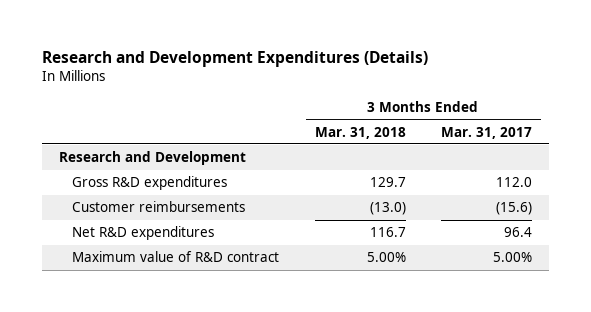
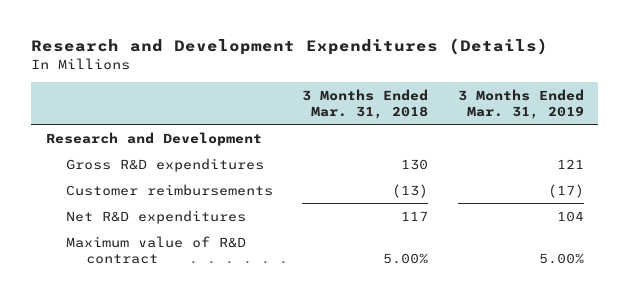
- | 3 Months Ended Mar. 31, 2018 | 3 Months Ended Mar. 31, 2017
+ | 3 Months Ended Mar. 31, 2018 | 3 Months Ended Mar. 31, 2019
- Gross R&D expenditures | 129.7 | 112.0
- Customer reimbursements | (13.0) | (15.6)
- Net R&D expenditures | 116.7 | 96.4
+ Gross R&D expenditures | 130 | 121
+ Customer reimbursements | (13) | (17)
+ Net R&D expenditures | 117 | 104

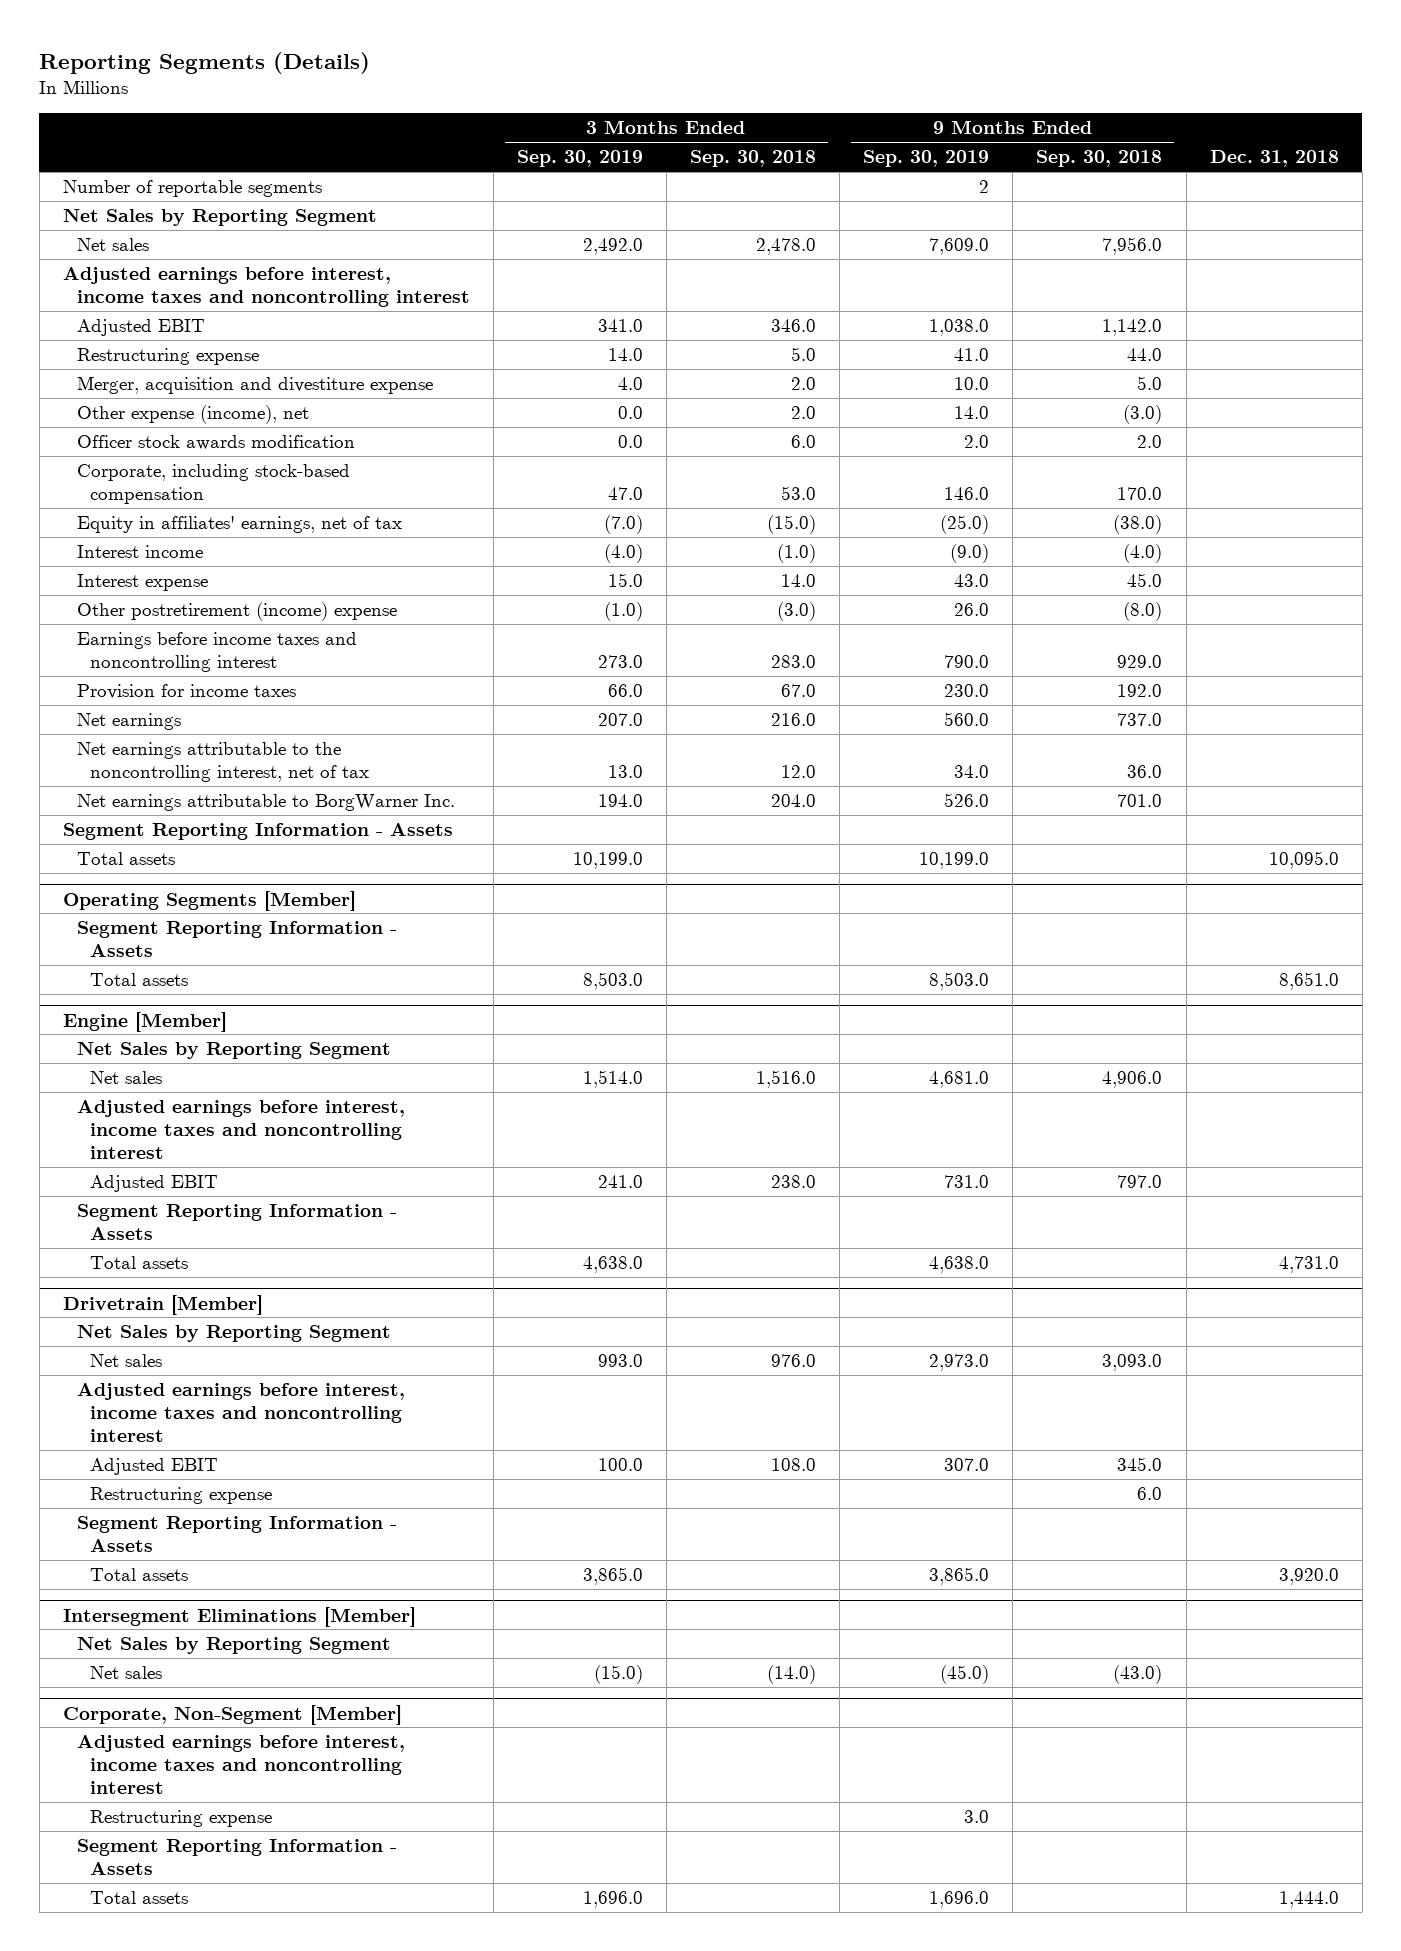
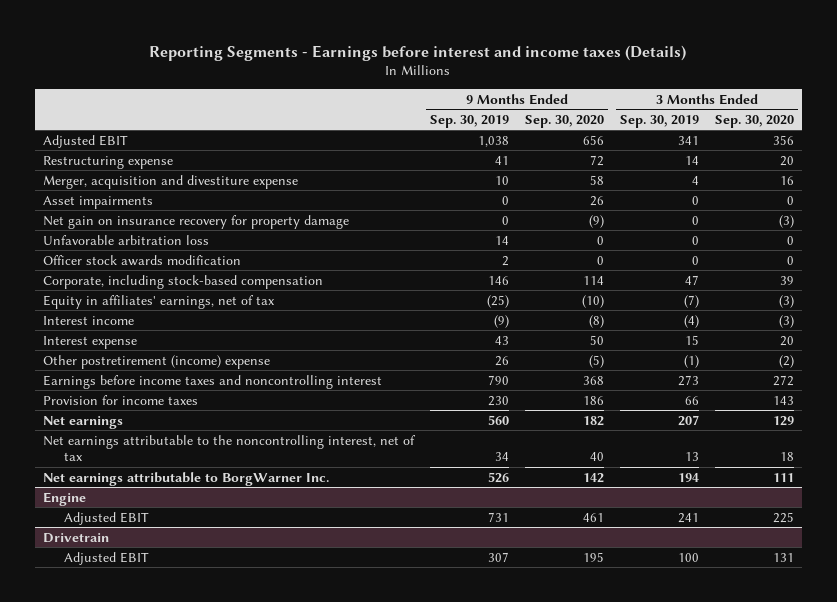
- Reporting Segments (Details)
+ Reporting Segments - Earnings before interest and income taxes (Details)
- | 3 Months Ended Sep. 30, 2019 | 3 Months Ended Sep. 30, 2018 | 9 Months Ended Sep. 30, 2019 | 9 Months Ended Sep. 30, 2018 | Dec. 31, 2018
+ | 9 Months Ended Sep. 30, 2019 | 9 Months Ended Sep. 30, 2020 | 3 Months Ended Sep. 30, 2019 | 3 Months Ended Sep. 30, 2020
- Number of reportable segments | | | 2 | |
- Net Sales by Reporting Segment
- Net sales | 2,492.0 | 2,478.0 | 7,609.0 | 7,956.0 |
- Adjusted earnings before interest, income taxes and noncontrolling interest
- Adjusted EBIT | 341.0 | 346.0 | 1,038.0 | 1,142.0 |
- Restructuring expense | 14.0 | 5.0 | 41.0 | 44.0 |
- Merger, acquisition and divestiture expense | 4.0 | 2.0 | 10.0 | 5.0 |
- Other expense (income), net | 0.0 | 2.0 | 14.0 | (3.0) |
- Officer stock awards modification | 0.0 | 6.0 | 2.0 | 2.0 |
- Corporate, including stock-based compensation | 47.0 | 53.0 | 146.0 | 170.0 |
- Equity in affiliates' earnings, net of tax | (7.0) | (15.0) | (25.0) | (38.0) |
- Interest income | (4.0) | (1.0) | (9.0) | (4.0) |
- Interest expense | 15.0 | 14.0 | 43.0 | 45.0 |
- Other postretirement (income) expense | (1.0) | (3.0) | 26.0 | (8.0) |
- Earnings before income taxes and noncontrolling interest | 273.0 | 283.0 | 790.0 | 929.0 |
- Provision for income taxes | 66.0 | 67.0 | 230.0 | 192.0 |
- Net earnings | 207.0 | 216.0 | 560.0 | 737.0 |
- Net earnings attributable to the noncontrolling interest, net of tax | 13.0 | 12.0 | 34.0 | 36.0 |
- Net earnings attributable to BorgWarner Inc. | 194.0 | 204.0 | 526.0 | 701.0 |
- Segment Reporting Information - Assets
- Total assets | 10,199.0 | | 10,199.0 | | 10,095.0
- Operating Segments [Member]
- Segment Reporting Information - Assets
- Total assets | 8,503.0 | | 8,503.0 | | 8,651.0
- Engine [Member]
- Net Sales by Reporting Segment
- Net sales | 1,514.0 | 1,516.0 | 4,681.0 | 4,906.0 |
- Adjusted earnings before interest, income taxes and noncontrolling interest
- Adjusted EBIT | 241.0 | 238.0 | 731.0 | 797.0 |
- Segment Reporting Information - Assets
- Total assets | 4,638.0 | | 4,638.0 | | 4,731.0
- Drivetrain [Member]
- Net Sales by Reporting Segment
- Net sales | 993.0 | 976.0 | 2,973.0 | 3,093.0 |
- Adjusted earnings before interest, income taxes and noncontrolling interest
- Adjusted EBIT | 100.0 | 108.0 | 307.0 | 345.0 |
- Restructuring expense | | | | 6.0 |
- Segment Reporting Information - Assets
- Total assets | 3,865.0 | | 3,865.0 | | 3,920.0
- Intersegment Eliminations [Member]
- Net Sales by Reporting Segment
- Net sales | (15.0) | (14.0) | (45.0) | (43.0) |
- Corporate, Non-Segment [Member]
- Adjusted earnings before interest, income taxes and noncontrolling interest
- Restructuring expense | | | 3.0 | |
- Segment Reporting Information - Assets
- Total assets | 1,696.0 | | 1,696.0 | | 1,444.0
+ Adjusted EBIT | 1,038 | 656 | 341 | 356
+ Restructuring expense | 41 | 72 | 14 | 20
+ Merger, acquisition and divestiture expense | 10 | 58 | 4 | 16
+ Asset impairments | 0 | 26 | 0 | 0
+ Net gain on insurance recovery for property damage | 0 | (9) | 0 | (3)
+ Unfavorable arbitration loss | 14 | 0 | 0 | 0
+ Officer stock awards modification | 2 | 0 | 0 | 0
+ Corporate, including stock-based compensation | 146 | 114 | 47 | 39
+ Equity in affiliates' earnings, net of tax | (25) | (10) | (7) | (3)
+ Interest income | (9) | (8) | (4) | (3)
+ Interest expense | 43 | 50 | 15 | 20
+ Other postretirement (income) expense | 26 | (5) | (1) | (2)
+ Earnings before income taxes and noncontrolling interest | 790 | 368 | 273 | 272
+ Provision for income taxes | 230 | 186 | 66 | 143
+ Net earnings | 560 | 182 | 207 | 129
+ Net earnings attributable to the noncontrolling interest, net of tax | 34 | 40 | 13 | 18
+ Net earnings attributable to BorgWarner Inc. | 526 | 142 | 194 | 111
+ Engine
+ Adjusted EBIT | 731 | 461 | 241 | 225
+ Drivetrain
+ Adjusted EBIT | 307 | 195 | 100 | 131

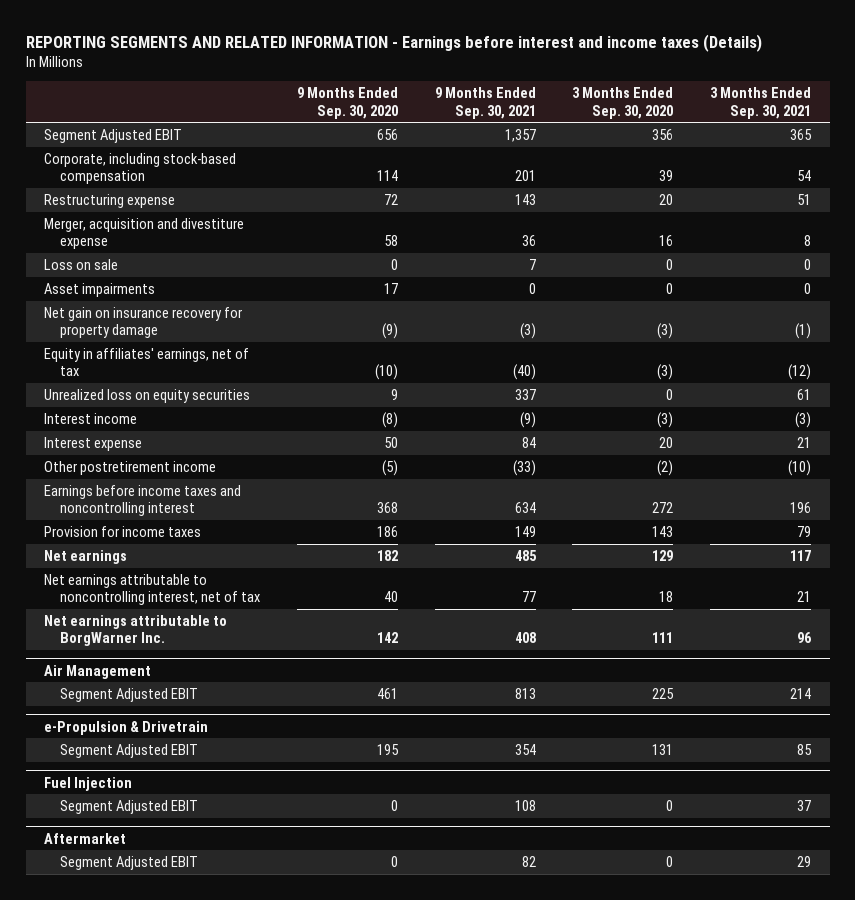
- Reporting Segments - Earnings before interest and income taxes (Details)
+ REPORTING SEGMENTS AND RELATED INFORMATION - Earnings before interest and income taxes (Details)
- | 9 Months Ended Sep. 30, 2019 | 9 Months Ended Sep. 30, 2020 | 3 Months Ended Sep. 30, 2019 | 3 Months Ended Sep. 30, 2020
+ | 9 Months Ended Sep. 30, 2020 | 9 Months Ended Sep. 30, 2021 | 3 Months Ended Sep. 30, 2020 | 3 Months Ended Sep. 30, 2021
- Adjusted EBIT | 1,038 | 656 | 341 | 356
+ Segment Adjusted EBIT | 656 | 1,357 | 356 | 365
moved up: Corporate, including stock-based compensation | 114 | 201 | 39 | 54
- Asset impairments | 0 | 26 | 0 | 0
+ Loss on sale | 0 | 7 | 0 | 0
+ Asset impairments | 17 | 0 | 0 | 0
- Unfavorable arbitration loss | 14 | 0 | 0 | 0
- Officer stock awards modification | 2 | 0 | 0 | 0
+ Unrealized loss on equity securities | 9 | 337 | 0 | 61
- Other postretirement (income) expense | 26 | (5) | (1) | (2)
+ Other postretirement income | (5) | (33) | (2) | (10)
- Net earnings attributable to the noncontrolling interest, net of tax | 34 | 40 | 13 | 18
+ Net earnings attributable to noncontrolling interest, net of tax | 40 | 77 | 18 | 21
- Engine
- Adjusted EBIT | 731 | 461 | 241 | 225
- Drivetrain
- Adjusted EBIT | 307 | 195 | 100 | 131
+ Air Management
+ Segment Adjusted EBIT | 461 | 813 | 225 | 214
+ e-Propulsion & Drivetrain
+ Segment Adjusted EBIT | 195 | 354 | 131 | 85
+ Fuel Injection
+ Segment Adjusted EBIT | 0 | 108 | 0 | 37
+ Aftermarket
+ Segment Adjusted EBIT | 0 | 82 | 0 | 29

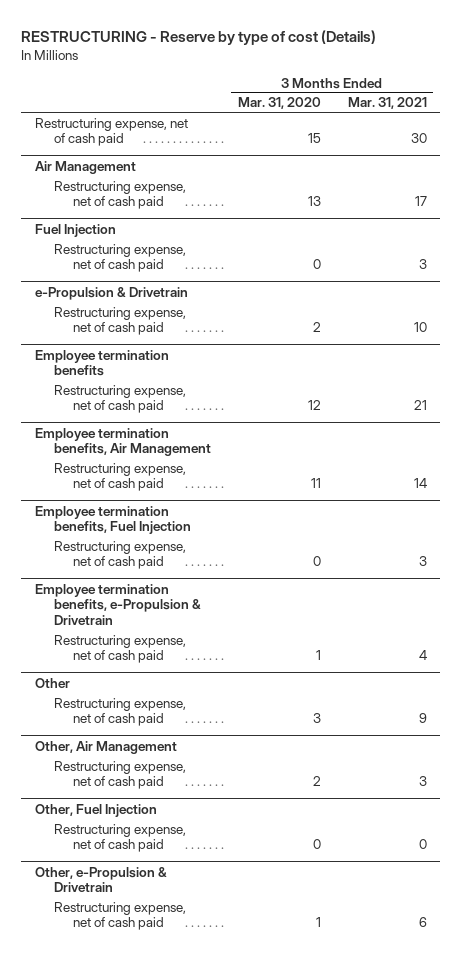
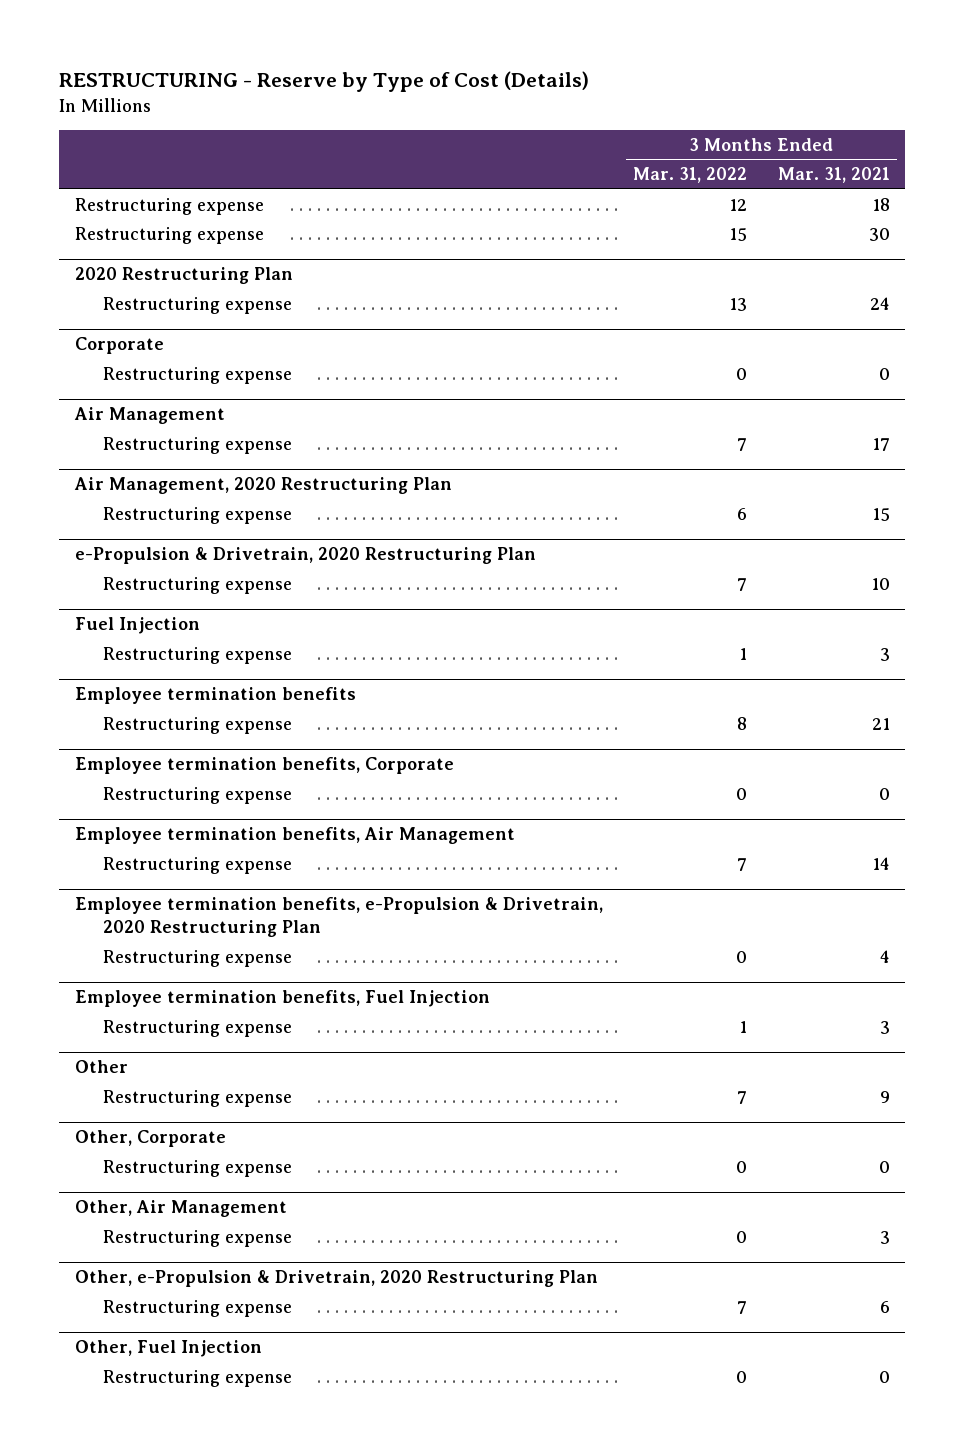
- RESTRUCTURING - Reserve by type of cost (Details)
+ RESTRUCTURING - Reserve by Type of Cost (Details)
- | 3 Months Ended Mar. 31, 2020 | 3 Months Ended Mar. 31, 2021
+ | 3 Months Ended Mar. 31, 2022 | 3 Months Ended Mar. 31, 2021
- Restructuring expense, net of cash paid | 15 | 30
+ Restructuring expense | 12 | 18
+ Restructuring expense | 15 | 30
+ 2020 Restructuring Plan
+ Restructuring expense | 13 | 24
+ Corporate
+ Restructuring expense | 0 | 0
@ Air Management
- Restructuring expense, net of cash paid | 13 | 17
+ Restructuring expense | 7 | 17
+ Air Management, 2020 Restructuring Plan
+ Restructuring expense | 6 | 15
+ e-Propulsion & Drivetrain, 2020 Restructuring Plan
+ Restructuring expense | 7 | 10
@ Fuel Injection
- Restructuring expense, net of cash paid | 0 | 3
- e-Propulsion & Drivetrain
- Restructuring expense, net of cash paid | 2 | 10
@ Fuel Injection
+ Restructuring expense | 1 | 3
@ Employee termination benefits
- Restructuring expense, net of cash paid | 12 | 21
+ Restructuring expense | 8 | 21
+ Employee termination benefits, Corporate
+ Restructuring expense | 0 | 0
@ Employee termination benefits, Air Management
- Restructuring expense, net of cash paid | 11 | 14
+ Restructuring expense | 7 | 14
+ Employee termination benefits, e-Propulsion & Drivetrain, 2020 Restructuring Plan
+ Restructuring expense | 0 | 4
@ Employee termination benefits, Fuel Injection
- Restructuring expense, net of cash paid | 0 | 3
- Employee termination benefits, e-Propulsion & Drivetrain
- Restructuring expense, net of cash paid | 1 | 4
@ Employee termination benefits, Fuel Injection
+ Restructuring expense | 1 | 3
@ Other
- Restructuring expense, net of cash paid | 3 | 9
+ Restructuring expense | 7 | 9
+ Other, Corporate
+ Restructuring expense | 0 | 0
@ Other, Air Management
- Restructuring expense, net of cash paid | 2 | 3
+ Restructuring expense | 0 | 3
+ Other, e-Propulsion & Drivetrain, 2020 Restructuring Plan
+ Restructuring expense | 7 | 6
@ Other, Fuel Injection
- Restructuring expense, net of cash paid | 0 | 0
- Other, e-Propulsion & Drivetrain
- Restructuring expense, net of cash paid | 1 | 6
@ Other, Fuel Injection
+ Restructuring expense | 0 | 0

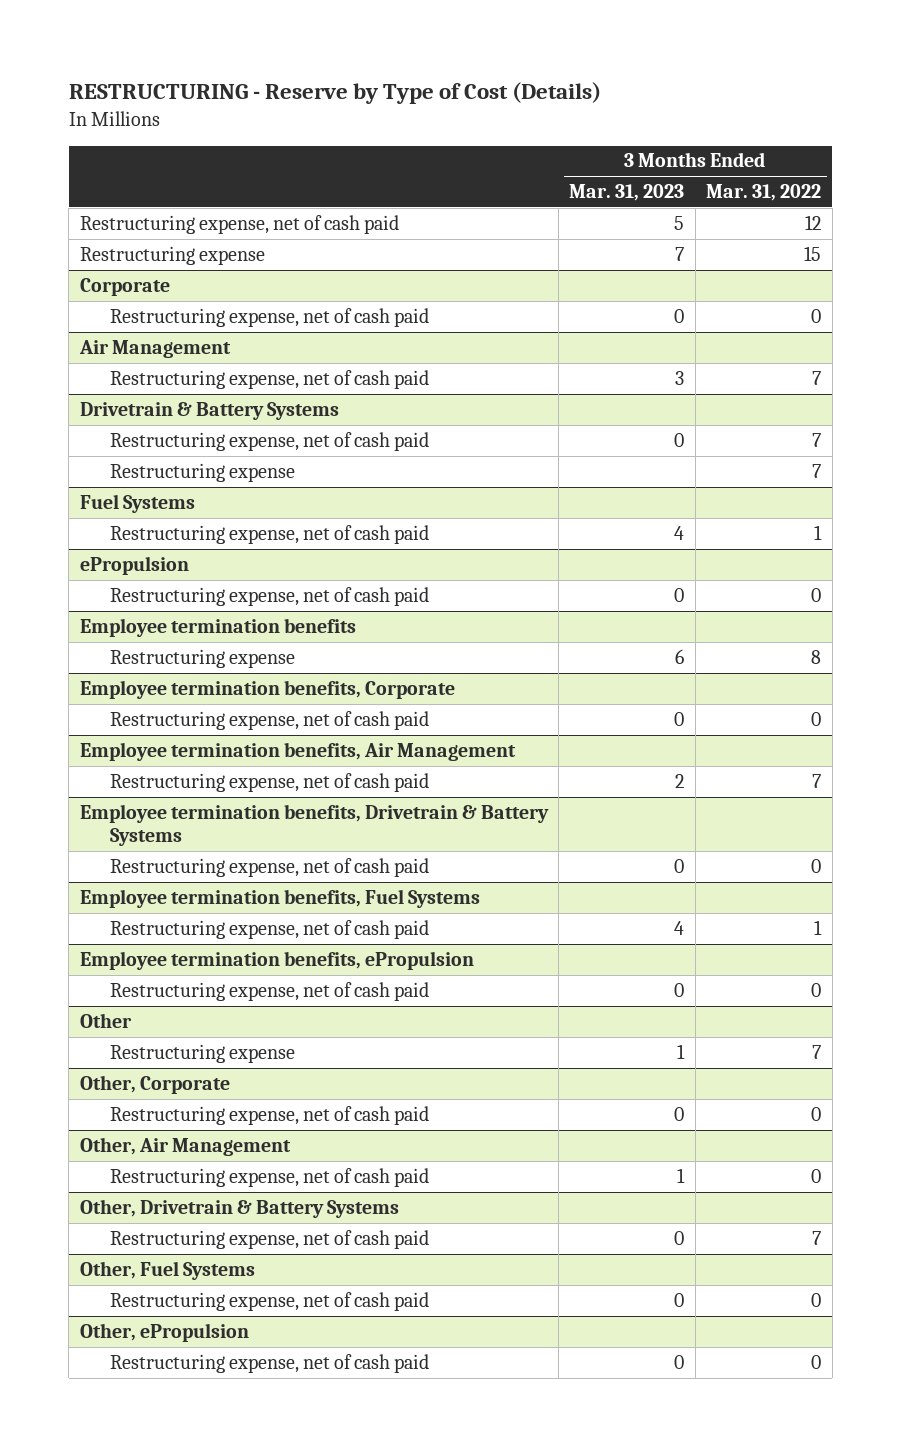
- | 3 Months Ended Mar. 31, 2022 | 3 Months Ended Mar. 31, 2021
+ | 3 Months Ended Mar. 31, 2023 | 3 Months Ended Mar. 31, 2022
- Restructuring expense | 12 | 18
+ Restructuring expense, net of cash paid | 5 | 12
- 2020 Restructuring Plan
- Restructuring expense | 13 | 24
@ Corporate
- Restructuring expense | 0 | 0
+ Restructuring expense, net of cash paid | 0 | 0
@ Air Management
- Restructuring expense | 7 | 17
- Air Management, 2020 Restructuring Plan
- Restructuring expense | 6 | 15
- e-Propulsion & Drivetrain, 2020 Restructuring Plan
@ Air Management
+ Restructuring expense, net of cash paid | 3 | 7
+ Drivetrain & Battery Systems
+ Restructuring expense, net of cash paid | 0 | 7
- Fuel Injection
- Restructuring expense | 1 | 3
+ Fuel Systems
+ Restructuring expense, net of cash paid | 4 | 1
+ ePropulsion
+ Restructuring expense, net of cash paid | 0 | 0
@ Employee termination benefits, Corporate
- Restructuring expense | 0 | 0
+ Restructuring expense, net of cash paid | 0 | 0
@ Employee termination benefits, Air Management
- Restructuring expense | 7 | 14
- Employee termination benefits, e-Propulsion & Drivetrain, 2020 Restructuring Plan
- Restructuring expense | 0 | 4
- Employee termination benefits, Fuel Injection
- Restructuring expense | 1 | 3
@ Employee termination benefits, Air Management
+ Restructuring expense, net of cash paid | 2 | 7
+ Employee termination benefits, Drivetrain & Battery Systems
+ Restructuring expense, net of cash paid | 0 | 0
+ Employee termination benefits, Fuel Systems
+ Restructuring expense, net of cash paid | 4 | 1
+ Employee termination benefits, ePropulsion
+ Restructuring expense, net of cash paid | 0 | 0
@ Other, Corporate
- Restructuring expense | 0 | 0
+ Restructuring expense, net of cash paid | 0 | 0
@ Other, Air Management
- Restructuring expense | 0 | 3
- Other, e-Propulsion & Drivetrain, 2020 Restructuring Plan
- Restructuring expense | 7 | 6
- Other, Fuel Injection
- Restructuring expense | 0 | 0
@ Other, Air Management
+ Restructuring expense, net of cash paid | 1 | 0
+ Other, Drivetrain & Battery Systems
+ Restructuring expense, net of cash paid | 0 | 7
+ Other, Fuel Systems
+ Restructuring expense, net of cash paid | 0 | 0
+ Other, ePropulsion
+ Restructuring expense, net of cash paid | 0 | 0

